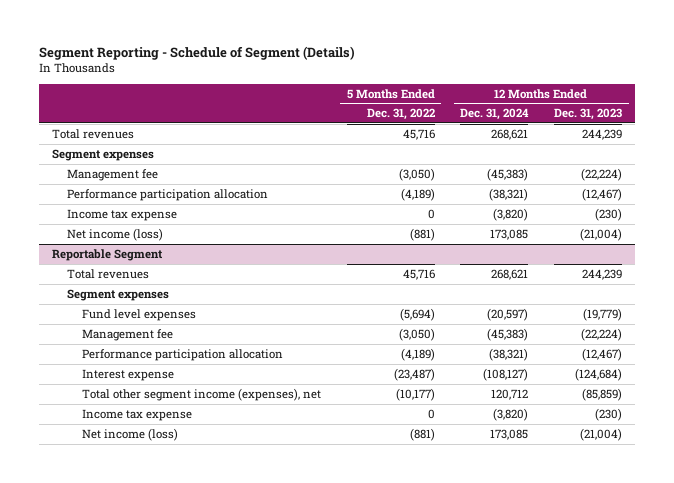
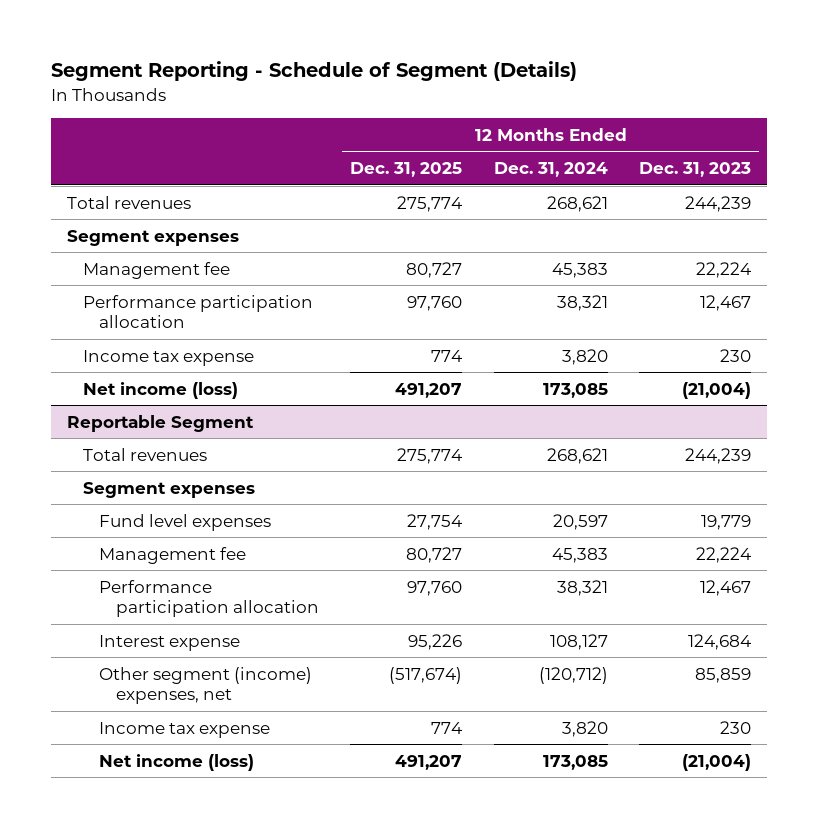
- | 5 Months Ended Dec. 31, 2022 | 12 Months Ended Dec. 31, 2024 | 12 Months Ended Dec. 31, 2023
+ | 12 Months Ended Dec. 31, 2025 | 12 Months Ended Dec. 31, 2024 | 12 Months Ended Dec. 31, 2023
- Management fee | (3,050) | (45,383) | (22,224)
- Performance participation allocation | (4,189) | (38,321) | (12,467)
- Income tax expense | 0 | (3,820) | (230)
+ Management fee | 80,727 | 45,383 | 22,224
+ Performance participation allocation | 97,760 | 38,321 | 12,467
+ Income tax expense | 774 | 3,820 | 230
@ Reportable Segment
- Fund level expenses | (5,694) | (20,597) | (19,779)
- Management fee | (3,050) | (45,383) | (22,224)
- Performance participation allocation | (4,189) | (38,321) | (12,467)
- Interest expense | (23,487) | (108,127) | (124,684)
- Total other segment income (expenses), net | (10,177) | 120,712 | (85,859)
- Income tax expense | 0 | (3,820) | (230)
+ Fund level expenses | 27,754 | 20,597 | 19,779
+ Management fee | 80,727 | 45,383 | 22,224
+ Performance participation allocation | 97,760 | 38,321 | 12,467
+ Interest expense | 95,226 | 108,127 | 124,684
+ Other segment (income) expenses, net | (517,674) | (120,712) | 85,859
+ Income tax expense | 774 | 3,820 | 230

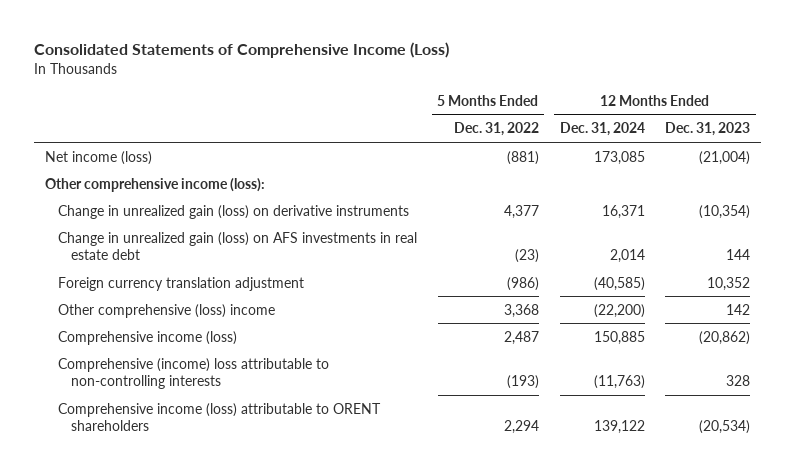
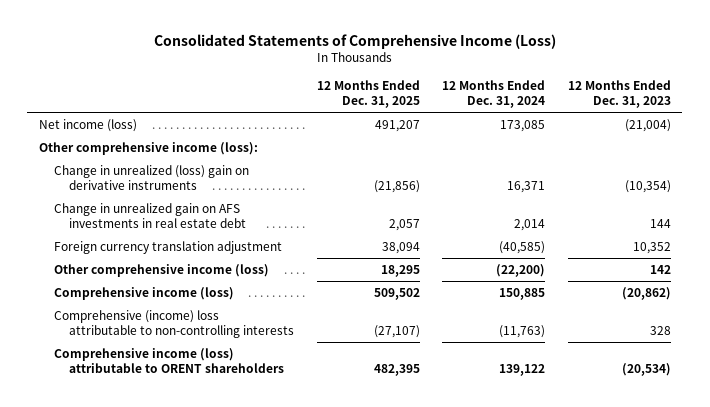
- | 5 Months Ended Dec. 31, 2022 | 12 Months Ended Dec. 31, 2024 | 12 Months Ended Dec. 31, 2023
+ | 12 Months Ended Dec. 31, 2025 | 12 Months Ended Dec. 31, 2024 | 12 Months Ended Dec. 31, 2023
- Change in unrealized gain (loss) on derivative instruments | 4,377 | 16,371 | (10,354)
- Change in unrealized gain (loss) on AFS investments in real estate debt | (23) | 2,014 | 144
+ Change in unrealized (loss) gain on derivative instruments | (21,856) | 16,371 | (10,354)
+ Change in unrealized gain on AFS investments in real estate debt | 2,057 | 2,014 | 144
- Other comprehensive (loss) income | 3,368 | (22,200) | 142
+ Other comprehensive income (loss) | 18,295 | (22,200) | 142

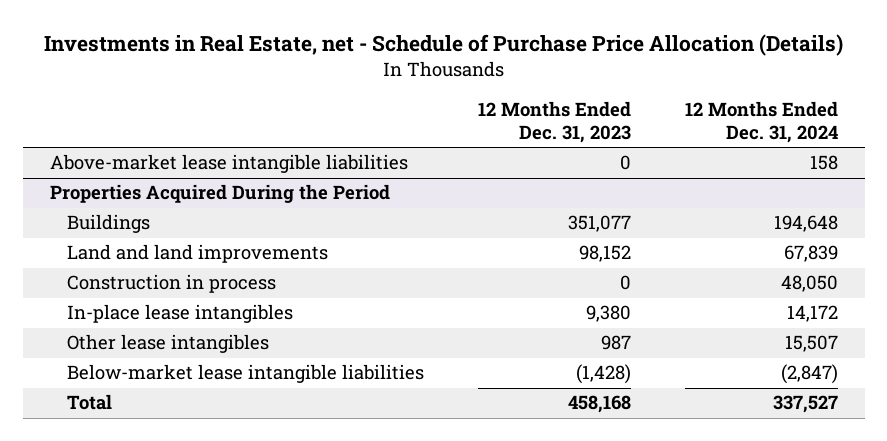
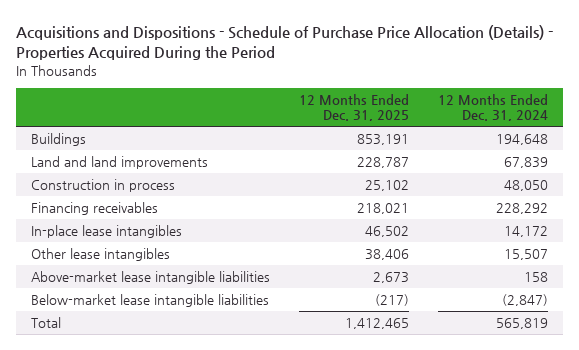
- Investments in Real Estate, net - Schedule of Purchase Price Allocation (Details)
+ Acquisitions and Dispositions - Schedule of Purchase Price Allocation (Details) - Properties Acquired During the Period
- | 12 Months Ended Dec. 31, 2023 | 12 Months Ended Dec. 31, 2024
+ | 12 Months Ended Dec. 31, 2025 | 12 Months Ended Dec. 31, 2024
- Properties Acquired During the Period
+ Financing receivables | 218,021 | 228,292
moved down: Above-market lease intangible liabilities | 2,673 | 158
- Total | 458,168 | 337,527
+ Total | 1,412,465 | 565,819

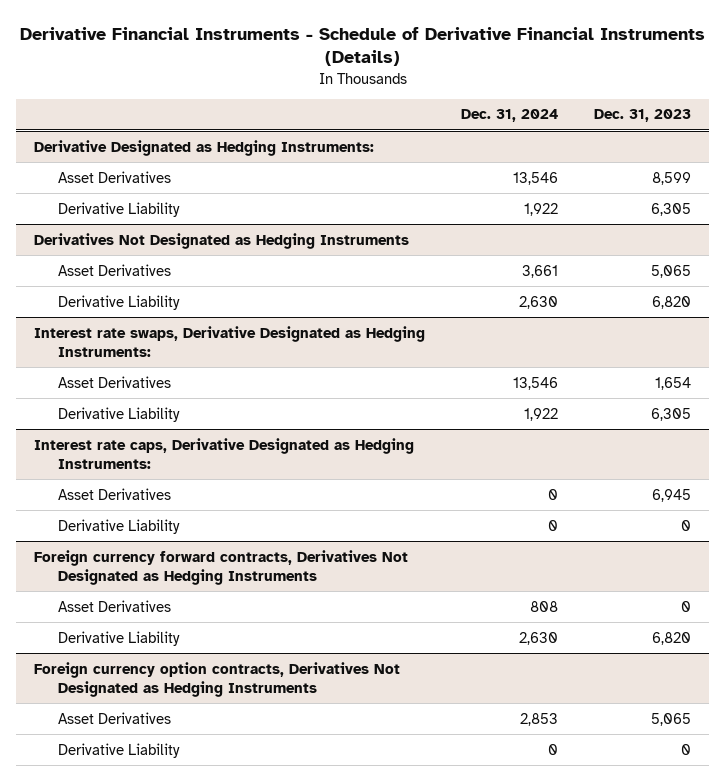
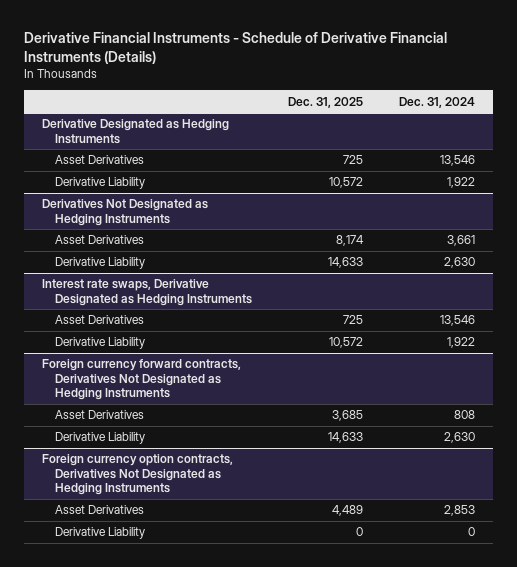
- | Dec. 31, 2024 | Dec. 31, 2023
+ | Dec. 31, 2025 | Dec. 31, 2024
- Derivative Designated as Hedging Instruments:
+ Derivative Designated as Hedging Instruments
- Interest rate swaps, Derivative Designated as Hedging Instruments:
+ Interest rate swaps, Derivative Designated as Hedging Instruments
- Interest rate caps, Derivative Designated as Hedging Instruments:
- Asset Derivatives | 0 | 6,945
- Derivative Liability | 0 | 0

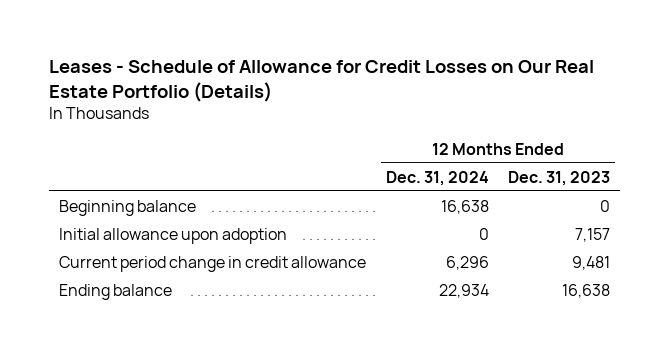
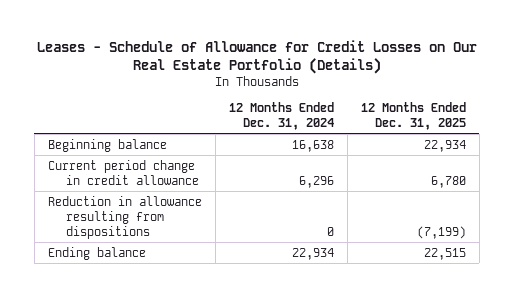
- | 12 Months Ended Dec. 31, 2024 | 12 Months Ended Dec. 31, 2023
+ | 12 Months Ended Dec. 31, 2024 | 12 Months Ended Dec. 31, 2025
- Initial allowance upon adoption | 0 | 7,157
+ Reduction in allowance resulting from dispositions | 0 | (7,199)

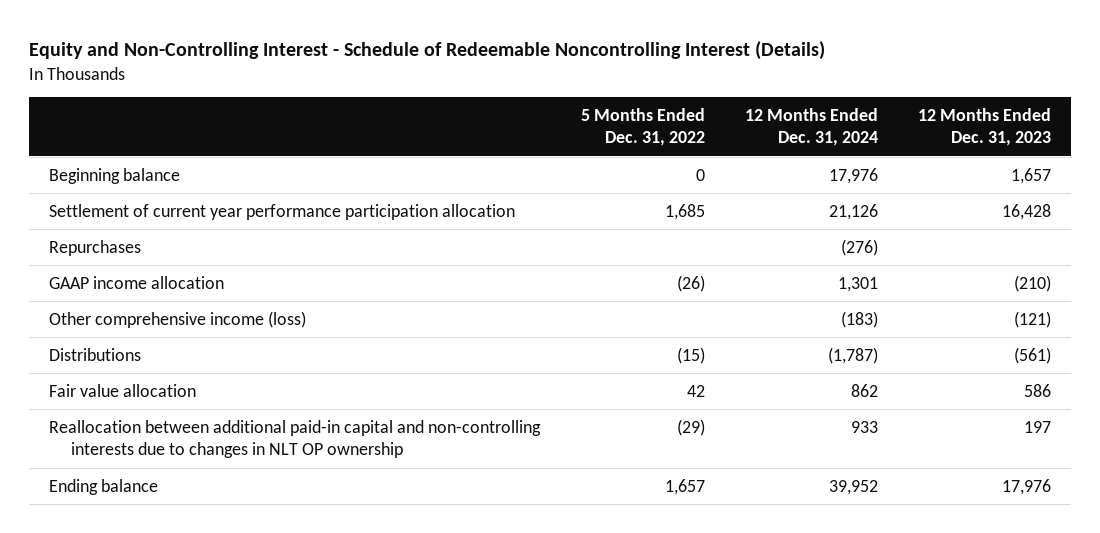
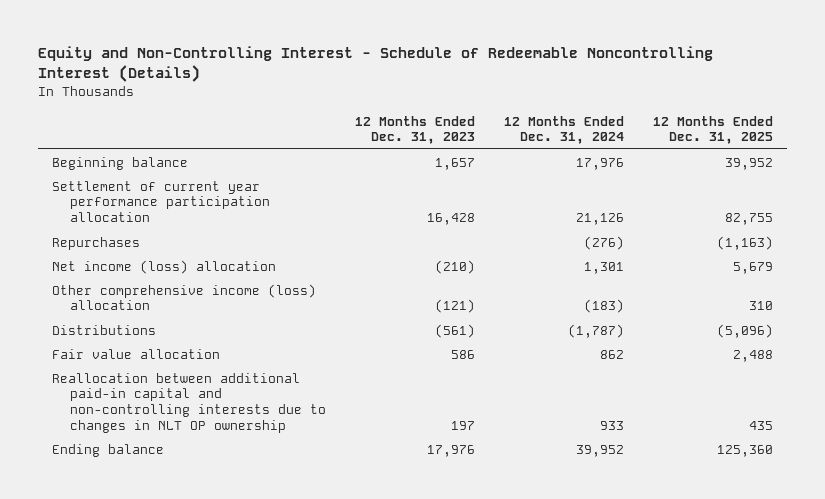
- | 5 Months Ended Dec. 31, 2022 | 12 Months Ended Dec. 31, 2024 | 12 Months Ended Dec. 31, 2023
+ | 12 Months Ended Dec. 31, 2023 | 12 Months Ended Dec. 31, 2024 | 12 Months Ended Dec. 31, 2025
- GAAP income allocation | (26) | 1,301 | (210)
- Other comprehensive income (loss) | | (183) | (121)
+ Net income (loss) allocation | (210) | 1,301 | 5,679
+ Other comprehensive income (loss) allocation | (121) | (183) | 310

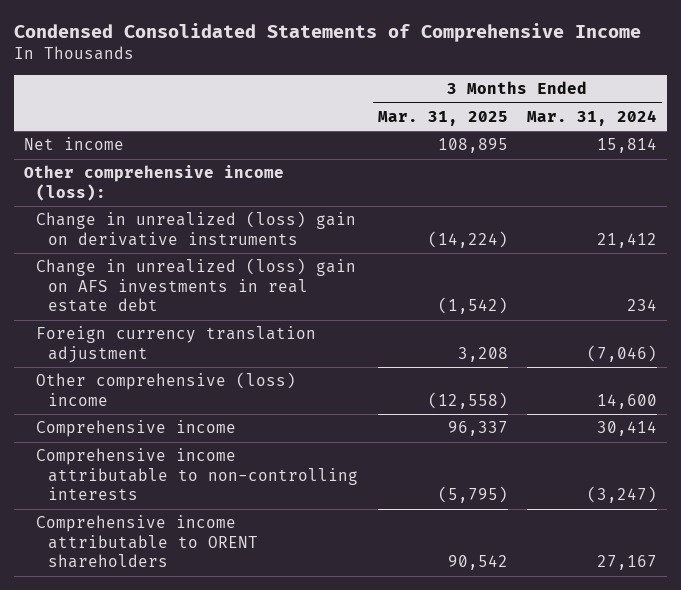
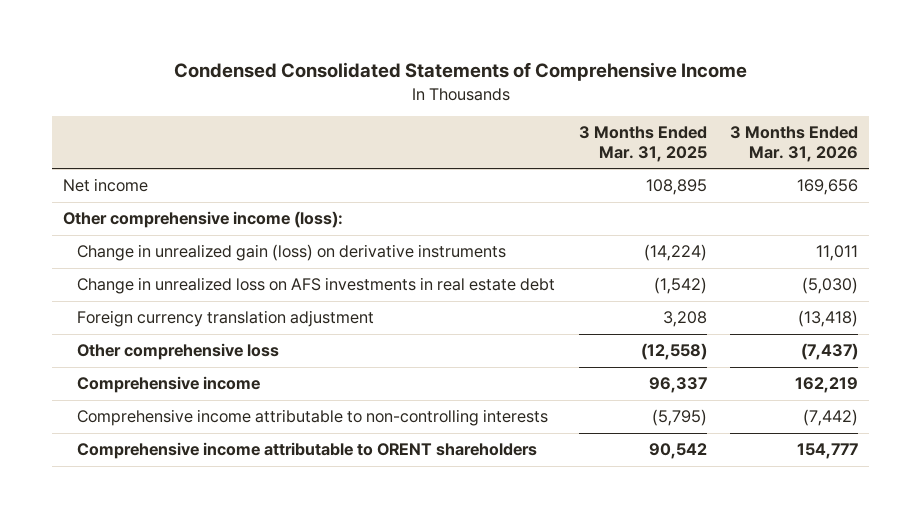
- | 3 Months Ended Mar. 31, 2025 | 3 Months Ended Mar. 31, 2024
+ | 3 Months Ended Mar. 31, 2025 | 3 Months Ended Mar. 31, 2026
- Change in unrealized (loss) gain on derivative instruments | (14,224) | 21,412
- Change in unrealized (loss) gain on AFS investments in real estate debt | (1,542) | 234
+ Change in unrealized gain (loss) on derivative instruments | (14,224) | 11,011
+ Change in unrealized loss on AFS investments in real estate debt | (1,542) | (5,030)
- Other comprehensive (loss) income | (12,558) | 14,600
+ Other comprehensive loss | (12,558) | (7,437)

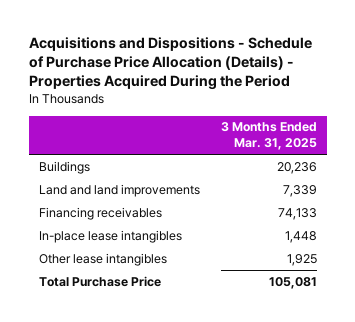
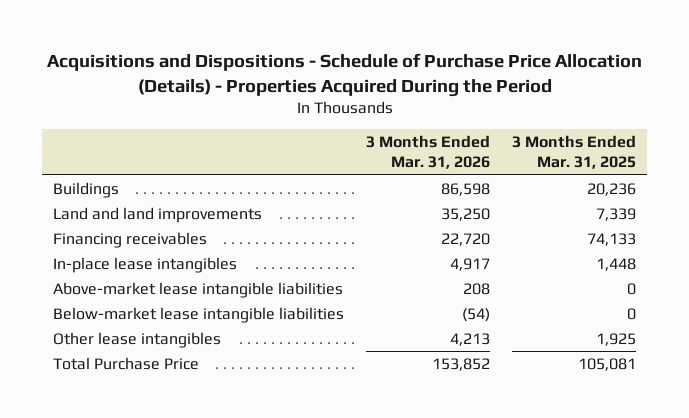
- | 3 Months Ended Mar. 31, 2025
+ | 3 Months Ended Mar. 31, 2026 | 3 Months Ended Mar. 31, 2025
+ Above-market lease intangible liabilities | 208 | 0
+ Below-market lease intangible liabilities | (54) | 0

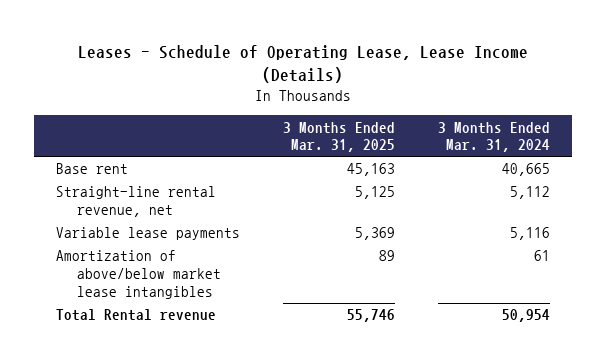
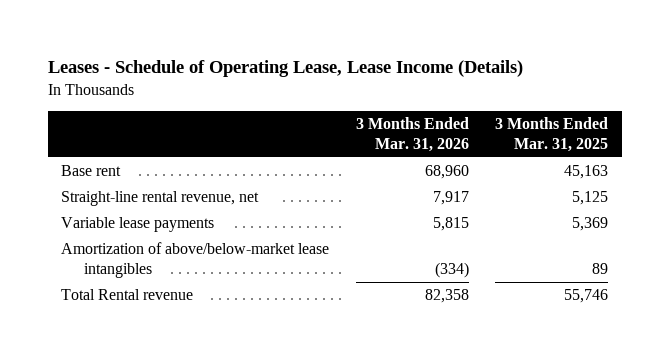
- | 3 Months Ended Mar. 31, 2025 | 3 Months Ended Mar. 31, 2024
+ | 3 Months Ended Mar. 31, 2026 | 3 Months Ended Mar. 31, 2025
- Amortization of above/below market lease intangibles | 89 | 61
+ Amortization of above/below-market lease intangibles | (334) | 89

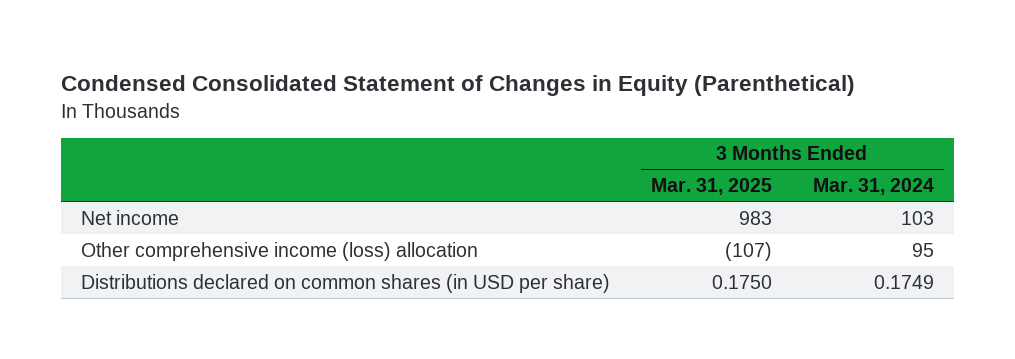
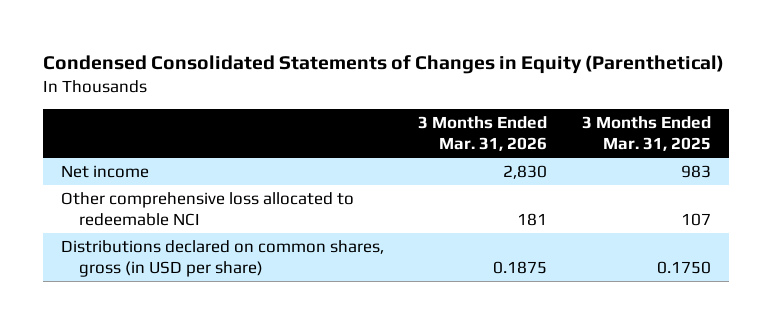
- Condensed Consolidated Statement of Changes in Equity (Parenthetical)
+ Condensed Consolidated Statements of Changes in Equity (Parenthetical)
- | 3 Months Ended Mar. 31, 2025 | 3 Months Ended Mar. 31, 2024
+ | 3 Months Ended Mar. 31, 2026 | 3 Months Ended Mar. 31, 2025
- Other comprehensive income (loss) allocation | (107) | 95
- Distributions declared on common shares (in USD per share) | 0.1750 | 0.1749
+ Other comprehensive loss allocated to redeemable NCI | 181 | 107
+ Distributions declared on common shares, gross (in USD per share) | 0.1875 | 0.1750

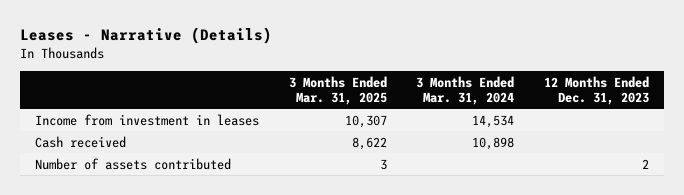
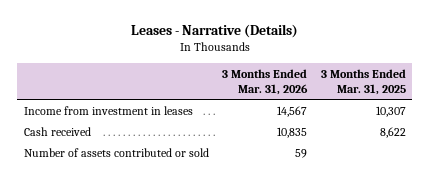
- | 3 Months Ended Mar. 31, 2025 | 3 Months Ended Mar. 31, 2024 | 12 Months Ended Dec. 31, 2023
+ | 3 Months Ended Mar. 31, 2026 | 3 Months Ended Mar. 31, 2025
- Number of assets contributed | 3 | | 2
+ Number of assets contributed or sold | 59 |

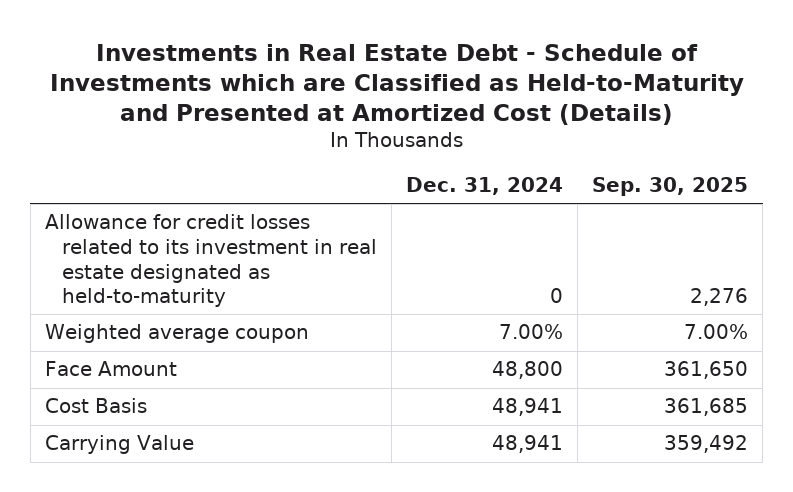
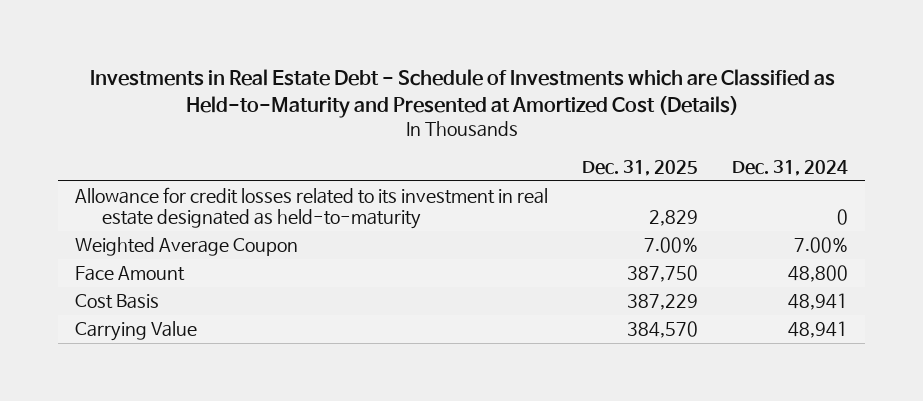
- | Dec. 31, 2024 | Sep. 30, 2025
+ | Dec. 31, 2025 | Dec. 31, 2024
- Weighted average coupon | 7.00% | 7.00%
+ Weighted Average Coupon | 7.00% | 7.00%

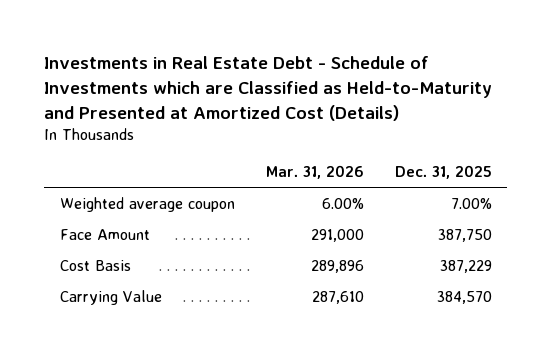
- | Dec. 31, 2025 | Dec. 31, 2024
+ | Mar. 31, 2026 | Dec. 31, 2025
- Allowance for credit losses related to its investment in real estate designated as held-to-maturity | 2,829 | 0
- Weighted Average Coupon | 7.00% | 7.00%
+ Weighted average coupon | 6.00% | 7.00%

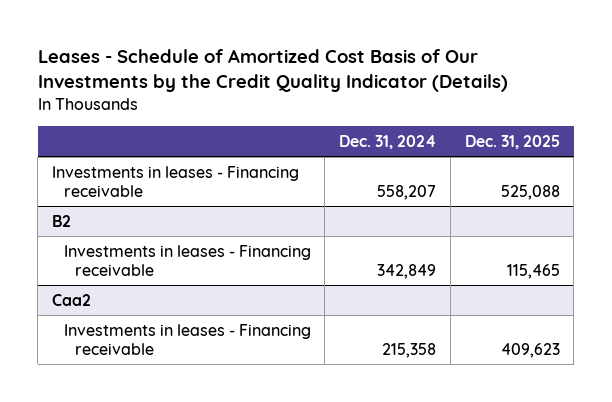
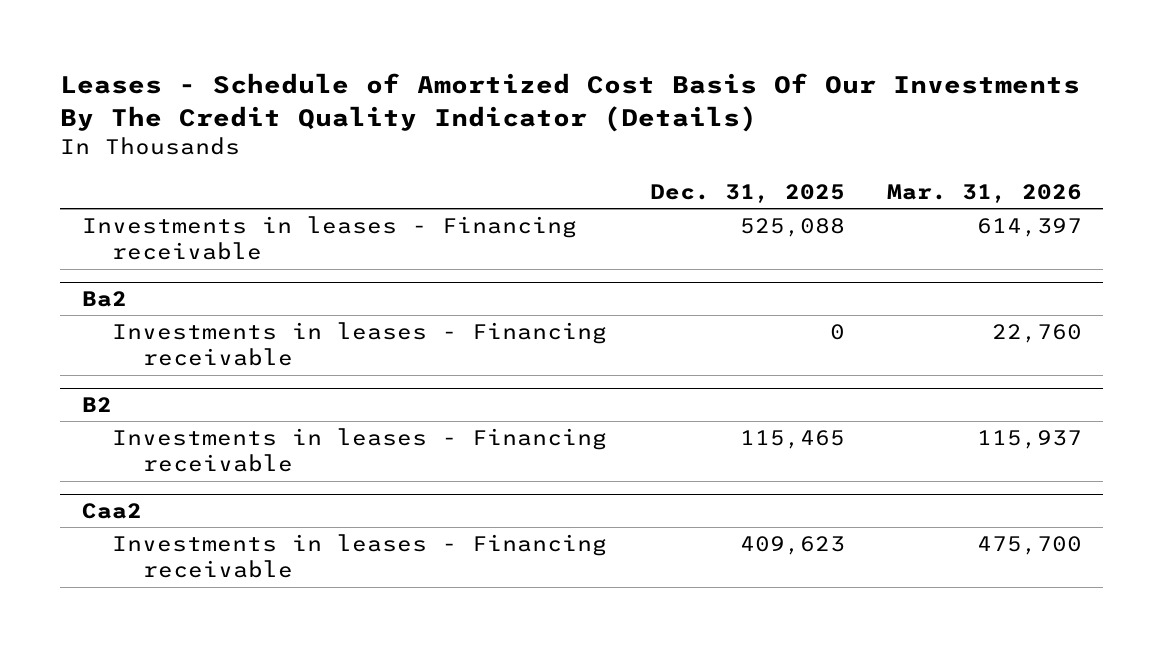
- Leases - Schedule of Amortized Cost Basis of Our Investments by the Credit Quality Indicator (Details)
+ Leases - Schedule of Amortized Cost Basis Of Our Investments By The Credit Quality Indicator (Details)
- | Dec. 31, 2024 | Dec. 31, 2025
+ | Dec. 31, 2025 | Mar. 31, 2026
+ Ba2
+ Investments in leases - Financing receivable | 0 | 22,760

